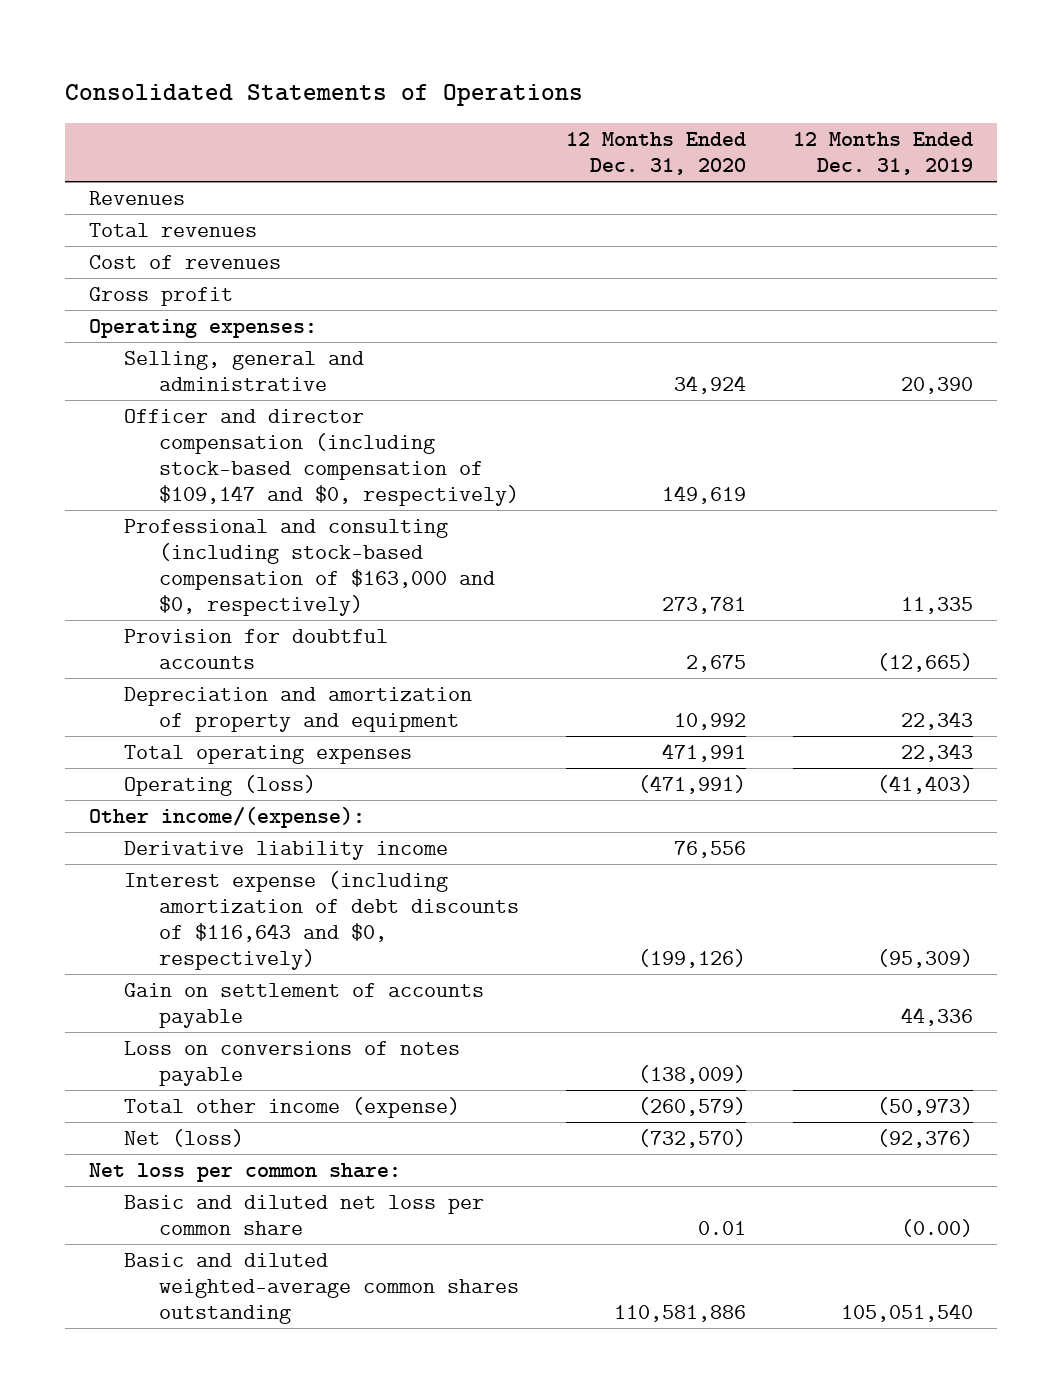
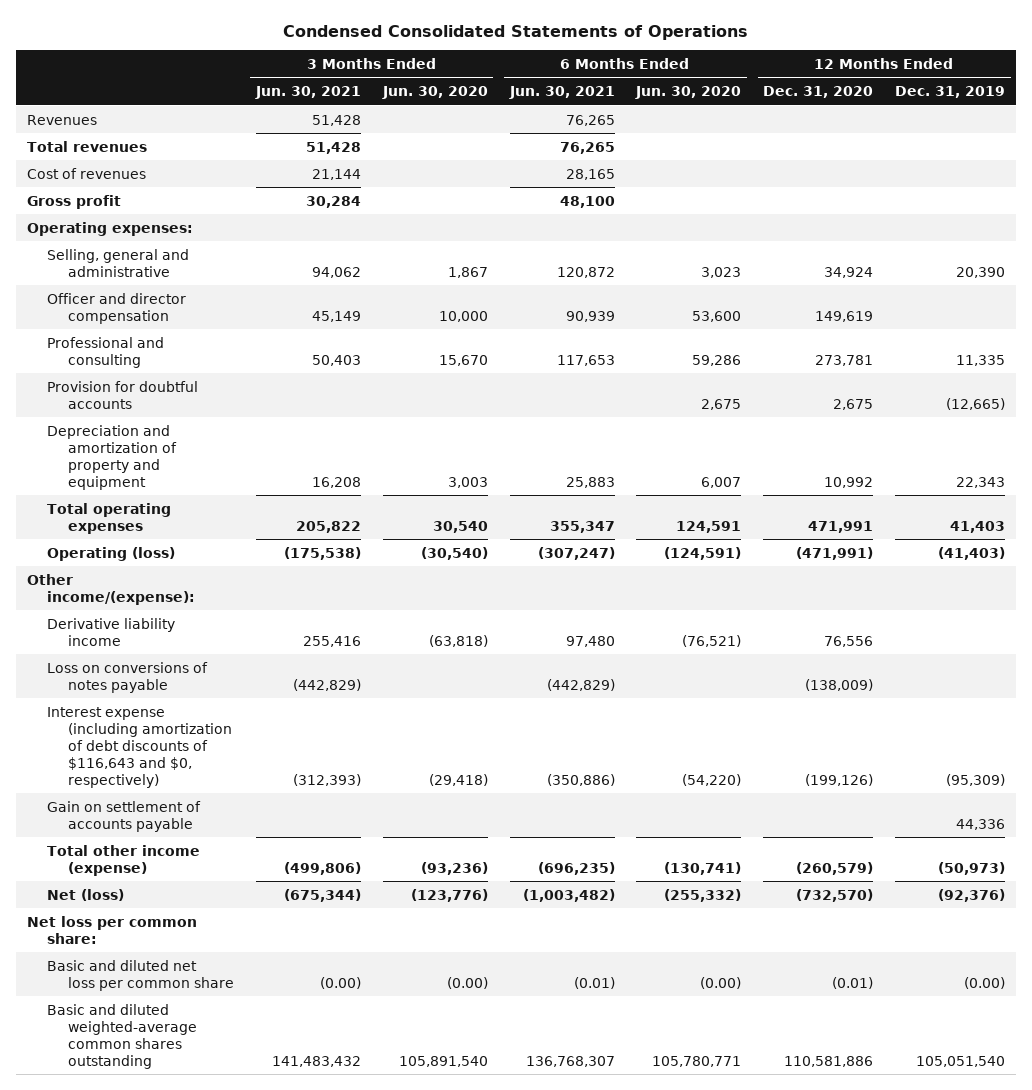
- Consolidated Statements of Operations
+ Condensed Consolidated Statements of Operations
- | 12 Months Ended Dec. 31, 2020 | 12 Months Ended Dec. 31, 2019
+ | 3 Months Ended Jun. 30, 2021 | 3 Months Ended Jun. 30, 2020 | 6 Months Ended Jun. 30, 2021 | 6 Months Ended Jun. 30, 2020 | 12 Months Ended Dec. 31, 2020 | 12 Months Ended Dec. 31, 2019
- Officer and director compensation (including stock-based compensation of $109,147 and $0, respectively) | 149,619 |
- Professional and consulting (including stock-based compensation of $163,000 and $0, respectively) | 273,781 | 11,335
+ Officer and director compensation | 45,149 | 10,000 | 90,939 | 53,600 | 149,619 |
+ Professional and consulting | 50,403 | 15,670 | 117,653 | 59,286 | 273,781 | 11,335
- Total operating expenses | 471,991 | 22,343
+ Total operating expenses | 205,822 | 30,540 | 355,347 | 124,591 | 471,991 | 41,403
moved up: Loss on conversions of notes payable | (442,829) | | (442,829) | | (138,009) |
- Basic and diluted net loss per common share | 0.01 | (0.00)
+ Basic and diluted net loss per common share | (0.00) | (0.00) | (0.01) | (0.00) | (0.01) | (0.00)

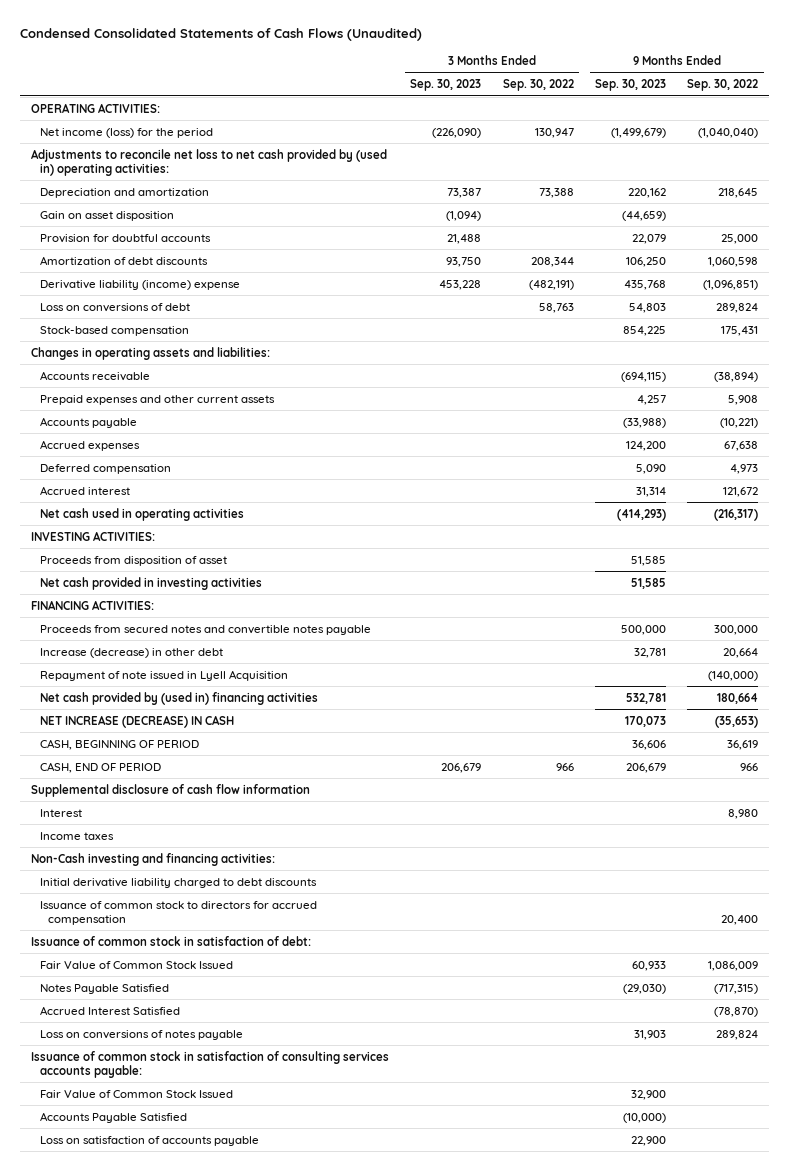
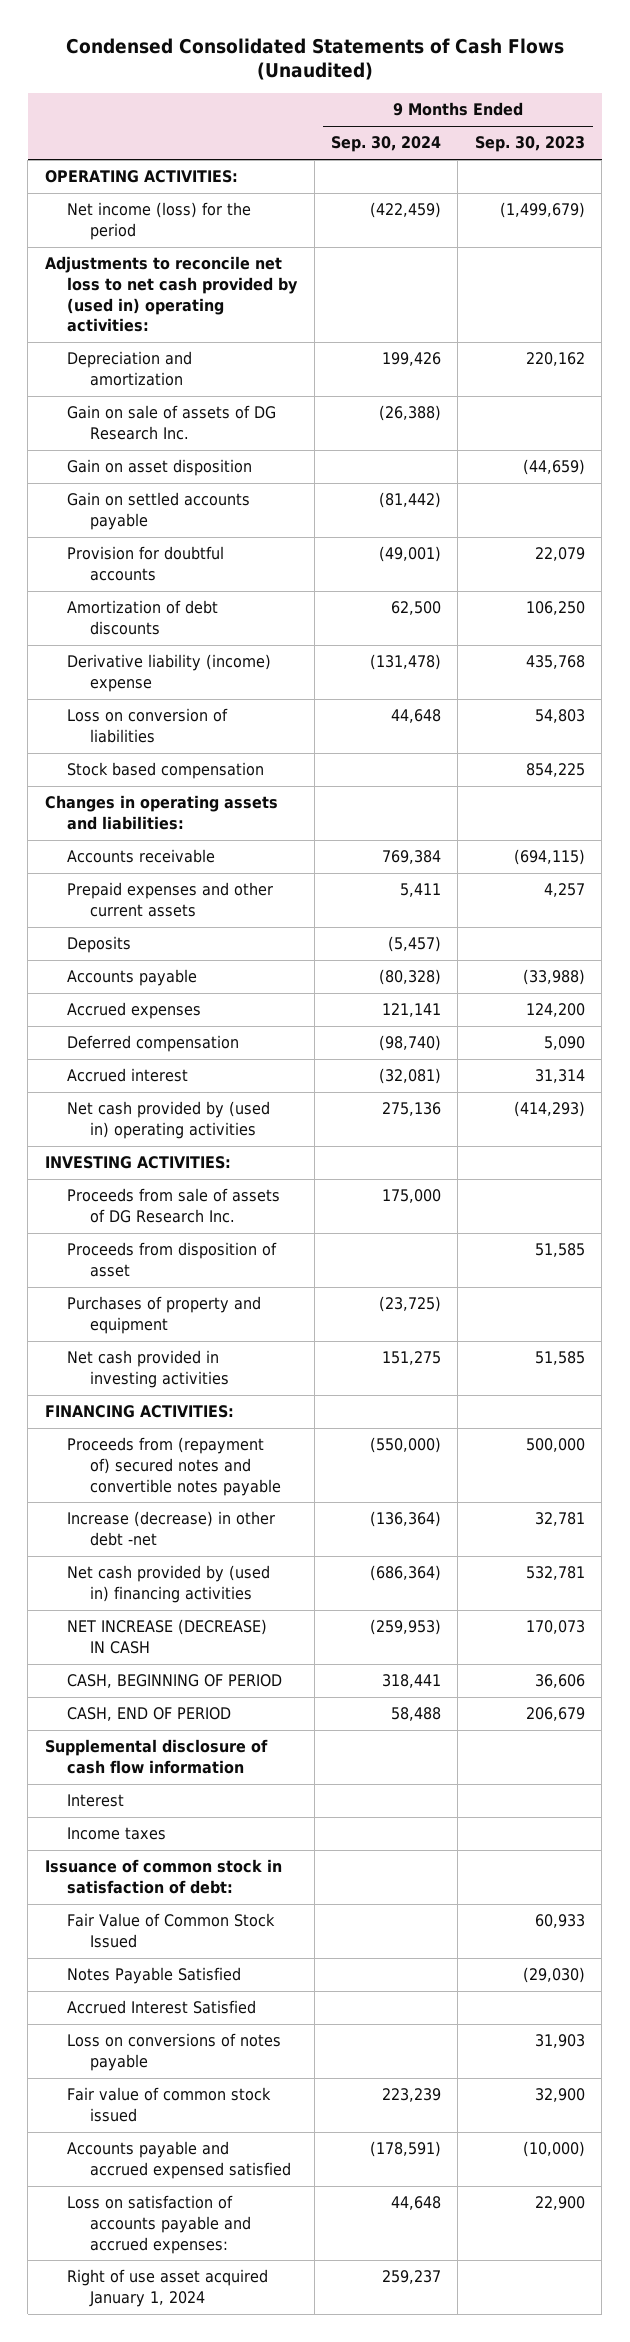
- | 3 Months Ended Sep. 30, 2023 | 3 Months Ended Sep. 30, 2022 | 9 Months Ended Sep. 30, 2023 | 9 Months Ended Sep. 30, 2022
+ | 9 Months Ended Sep. 30, 2024 | 9 Months Ended Sep. 30, 2023
+ Gain on sale of assets of DG Research Inc. | (26,388) |
+ Gain on settled accounts payable | (81,442) |
- Loss on conversions of debt | | 58,763 | 54,803 | 289,824
- Stock-based compensation | | | 854,225 | 175,431
+ Loss on conversion of liabilities | 44,648 | 54,803
+ Stock based compensation | | 854,225
+ Deposits | (5,457) |
- Net cash used in operating activities | | | (414,293) | (216,317)
+ Net cash provided by (used in) operating activities | 275,136 | (414,293)
+ Proceeds from sale of assets of DG Research Inc. | 175,000 |
+ Purchases of property and equipment | (23,725) |
- Proceeds from secured notes and convertible notes payable | | | 500,000 | 300,000
- Increase (decrease) in other debt | | | 32,781 | 20,664
- Repayment of note issued in Lyell Acquisition | | | | (140,000)
+ Proceeds from (repayment of) secured notes and convertible notes payable | (550,000) | 500,000
+ Increase (decrease) in other debt -net | (136,364) | 32,781
- Non-Cash investing and financing activities:
- Initial derivative liability charged to debt discounts
- Issuance of common stock to directors for accrued compensation | | | | 20,400
- Issuance of common stock in satisfaction of consulting services accounts payable:
- Fair Value of Common Stock Issued | | | 32,900 |
- Accounts Payable Satisfied | | | (10,000) |
- Loss on satisfaction of accounts payable | | | 22,900 |
+ Fair value of common stock issued | 223,239 | 32,900
+ Accounts payable and accrued expensed satisfied | (178,591) | (10,000)
+ Loss on satisfaction of accounts payable and accrued expenses: | 44,648 | 22,900
+ Right of use asset acquired January 1, 2024 | 259,237 |

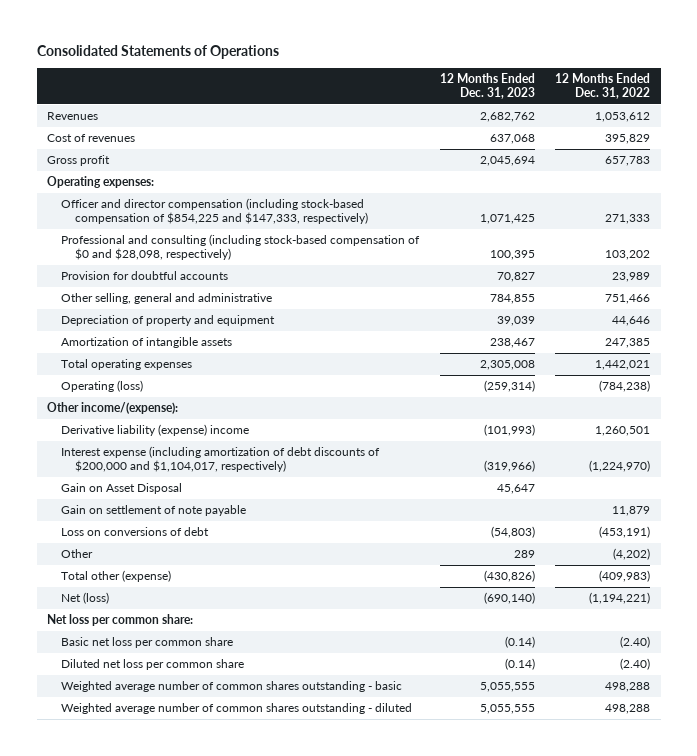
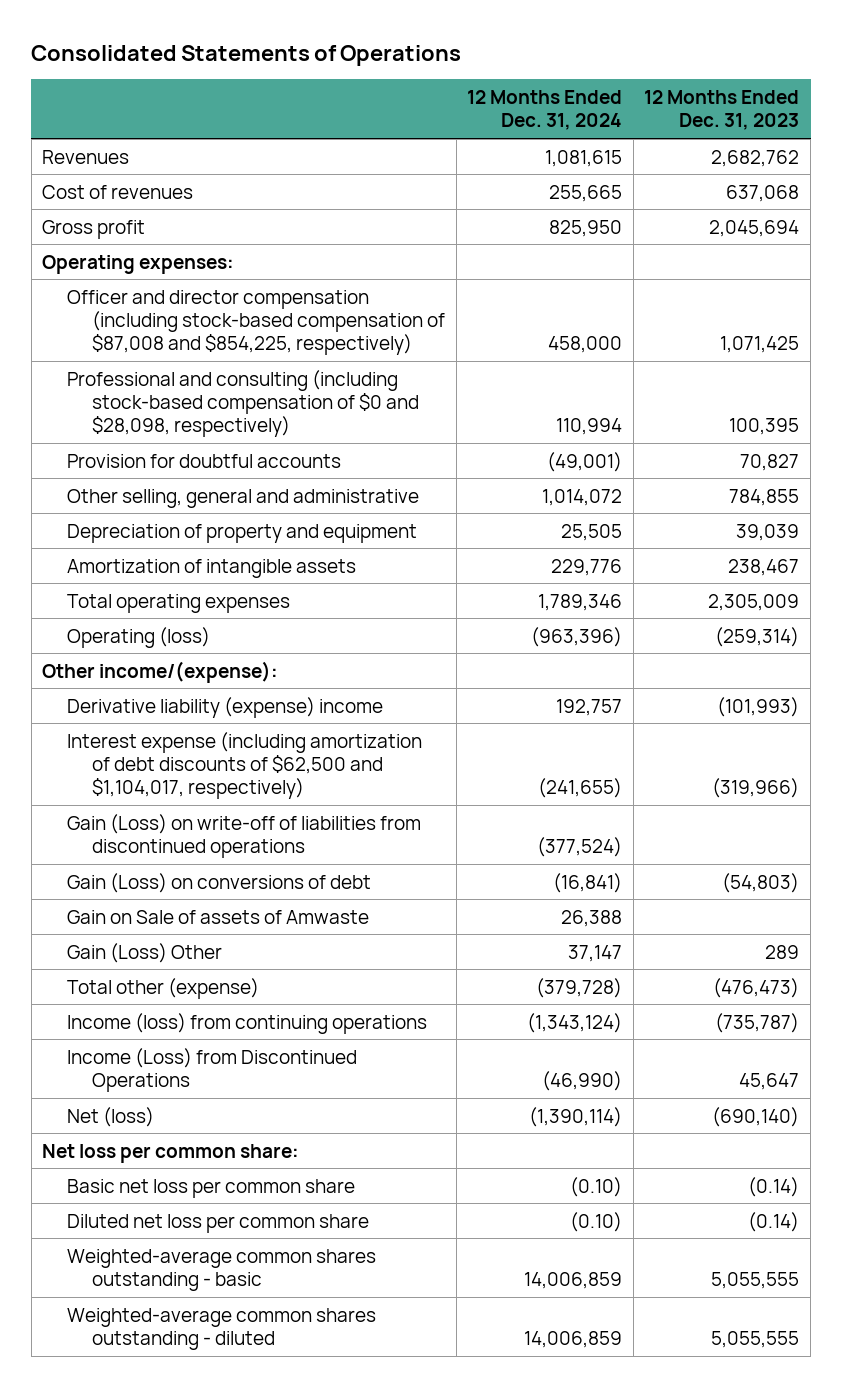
- | 12 Months Ended Dec. 31, 2023 | 12 Months Ended Dec. 31, 2022
+ | 12 Months Ended Dec. 31, 2024 | 12 Months Ended Dec. 31, 2023
- Officer and director compensation (including stock-based compensation of $854,225 and $147,333, respectively) | 1,071,425 | 271,333
+ Officer and director compensation (including stock-based compensation of $87,008 and $854,225, respectively) | 458,000 | 1,071,425
- Total operating expenses | 2,305,008 | 1,442,021
+ Total operating expenses | 1,789,346 | 2,305,009
- Interest expense (including amortization of debt discounts of $200,000 and $1,104,017, respectively) | (319,966) | (1,224,970)
- Gain on Asset Disposal | 45,647 |
- Gain on settlement of note payable | | 11,879
- Loss on conversions of debt | (54,803) | (453,191)
- Other | 289 | (4,202)
- Total other (expense) | (430,826) | (409,983)
+ Interest expense (including amortization of debt discounts of $62,500 and $1,104,017, respectively) | (241,655) | (319,966)
+ Gain (Loss) on write-off of liabilities from discontinued operations | (377,524) |
+ Gain (Loss) on conversions of debt | (16,841) | (54,803)
+ Gain on Sale of assets of Amwaste | 26,388 |
+ Gain (Loss) Other | 37,147 | 289
+ Total other (expense) | (379,728) | (476,473)
+ Income (loss) from continuing operations | (1,343,124) | (735,787)
+ Income (Loss) from Discontinued Operations | (46,990) | 45,647
- Weighted average number of common shares outstanding - basic | 5,055,555 | 498,288
- Weighted average number of common shares outstanding - diluted | 5,055,555 | 498,288
+ Weighted-average common shares outstanding - basic | 14,006,859 | 5,055,555
+ Weighted-average common shares outstanding - diluted | 14,006,859 | 5,055,555

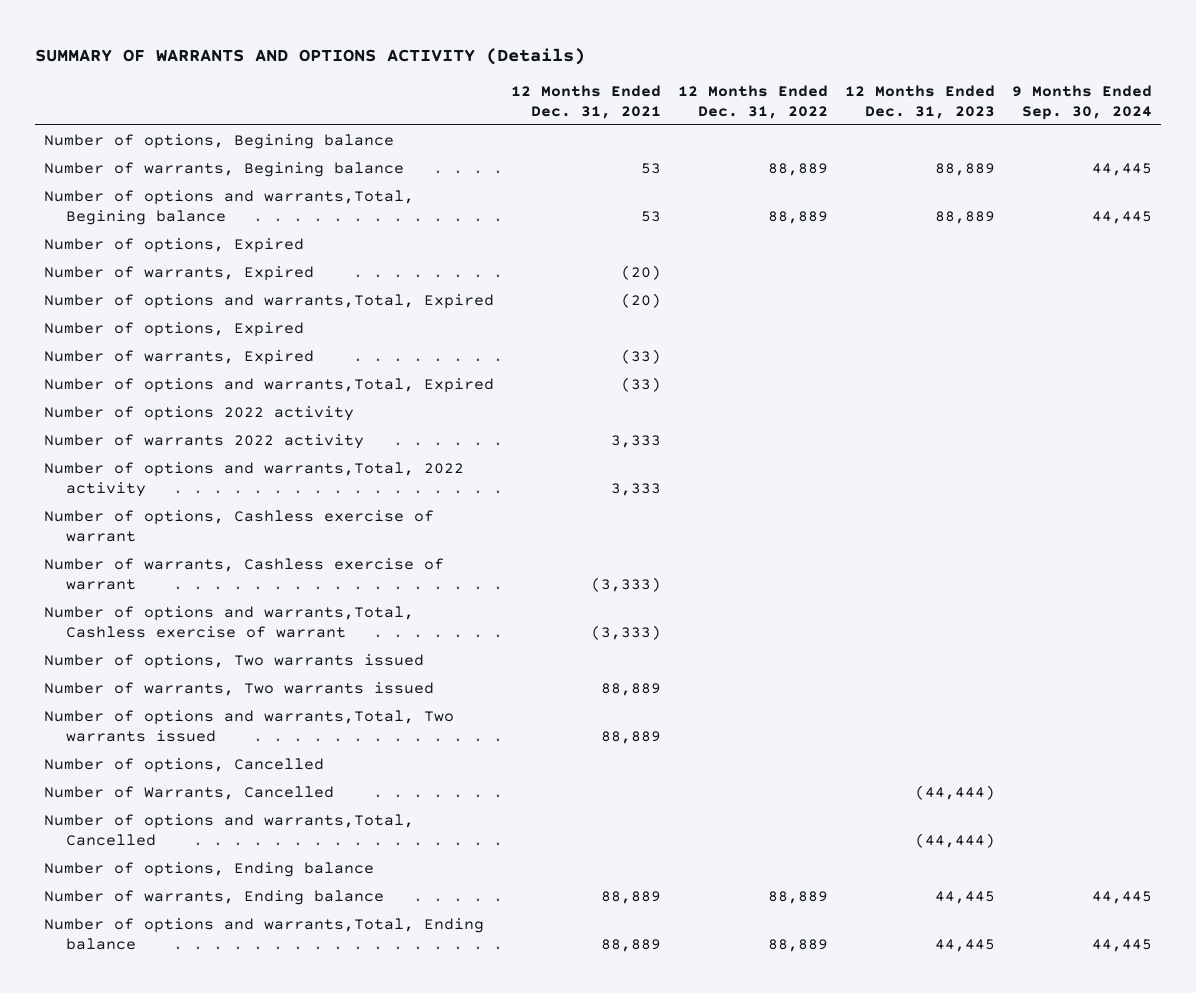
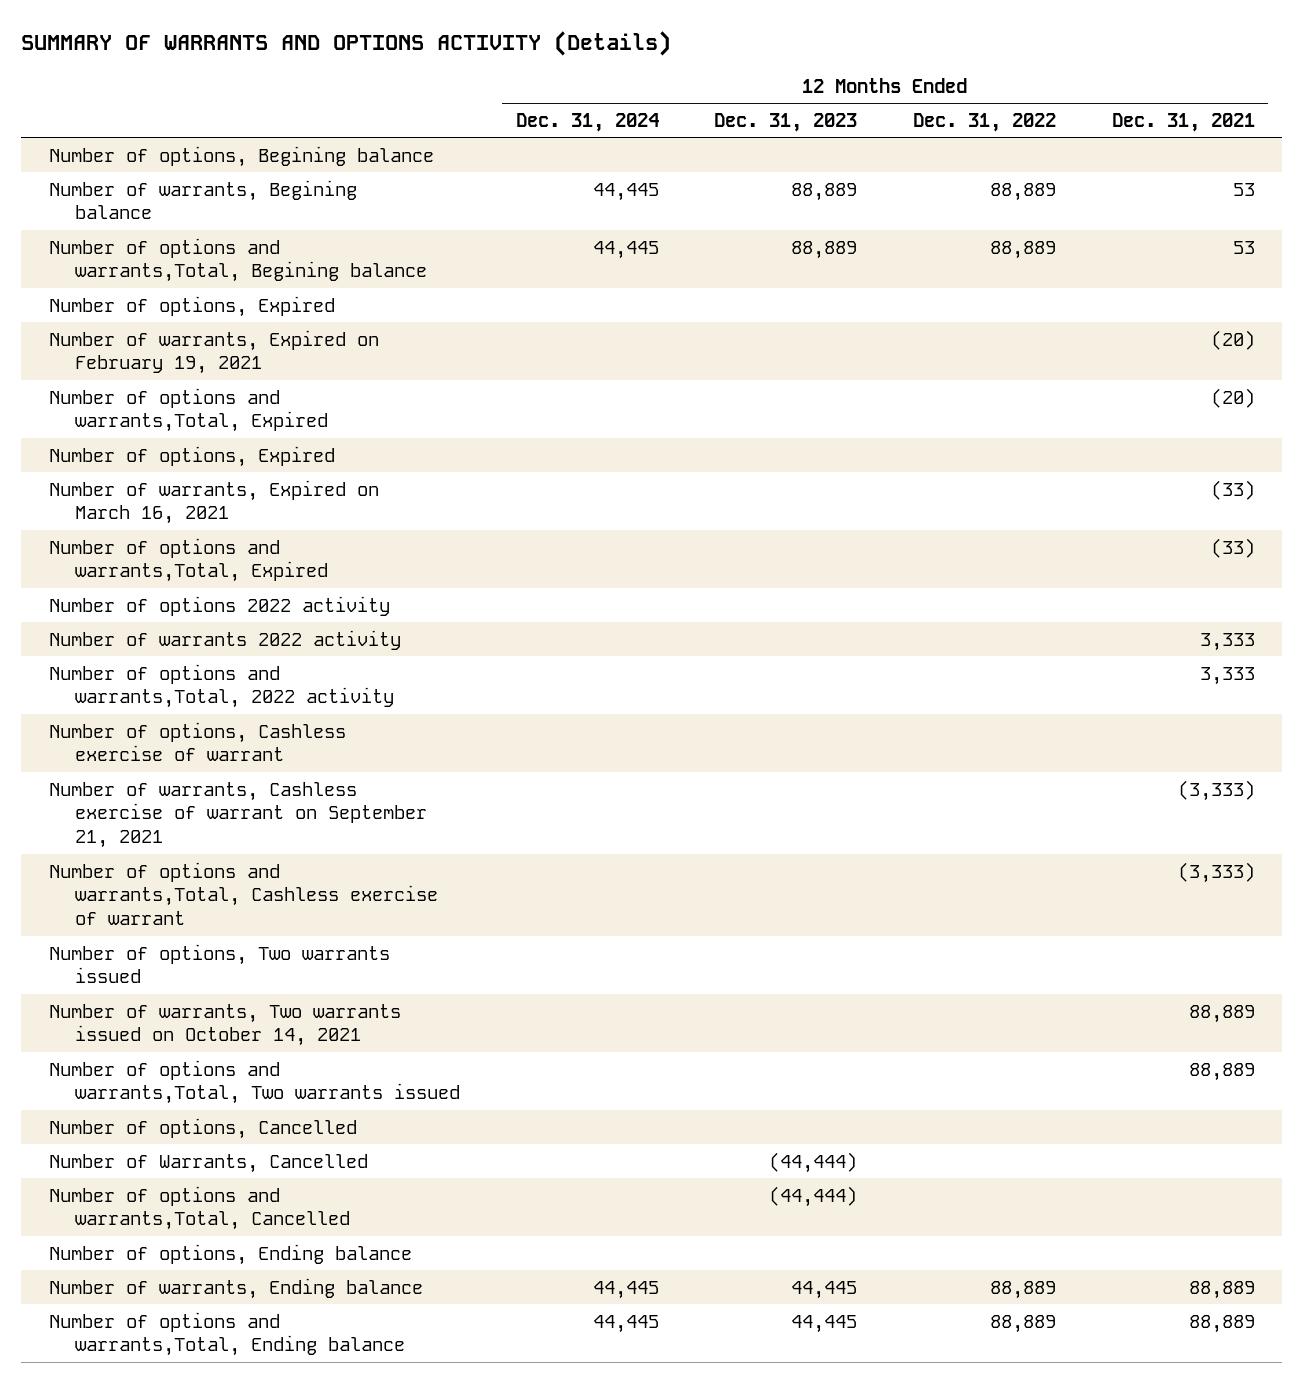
- | 12 Months Ended Dec. 31, 2021 | 12 Months Ended Dec. 31, 2022 | 12 Months Ended Dec. 31, 2023 | 9 Months Ended Sep. 30, 2024
+ | 12 Months Ended Dec. 31, 2024 | 12 Months Ended Dec. 31, 2023 | 12 Months Ended Dec. 31, 2022 | 12 Months Ended Dec. 31, 2021
- Number of warrants, Expired | (20) | | |
+ Number of warrants, Expired on February 19, 2021 | | | | (20)
- Number of warrants, Expired | (33) | | |
+ Number of warrants, Expired on March 16, 2021 | | | | (33)
- Number of warrants, Cashless exercise of warrant | (3,333) | | |
+ Number of warrants, Cashless exercise of warrant on September 21, 2021 | | | | (3,333)
- Number of warrants, Two warrants issued | 88,889 | | |
+ Number of warrants, Two warrants issued on October 14, 2021 | | | | 88,889

